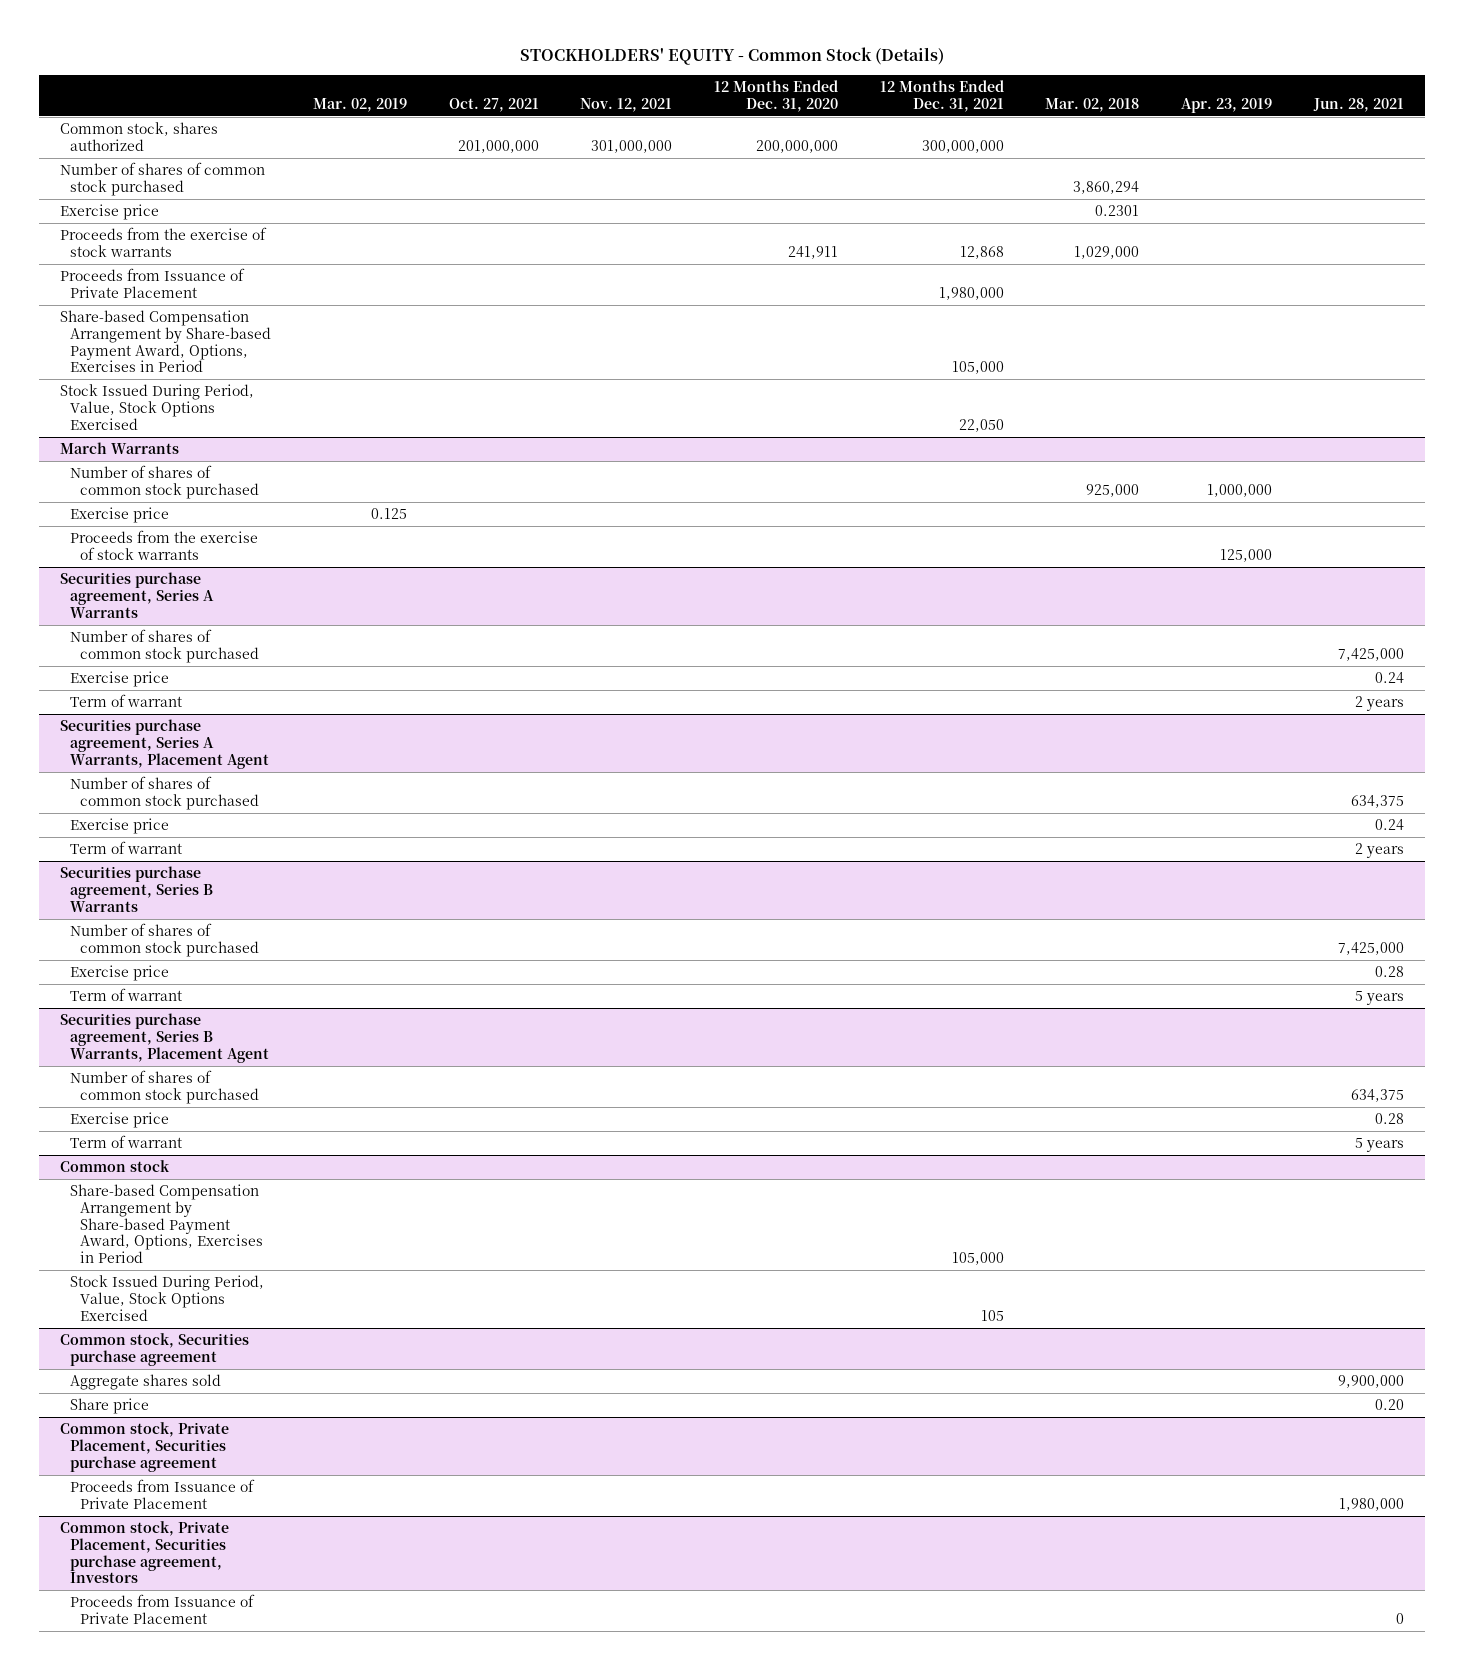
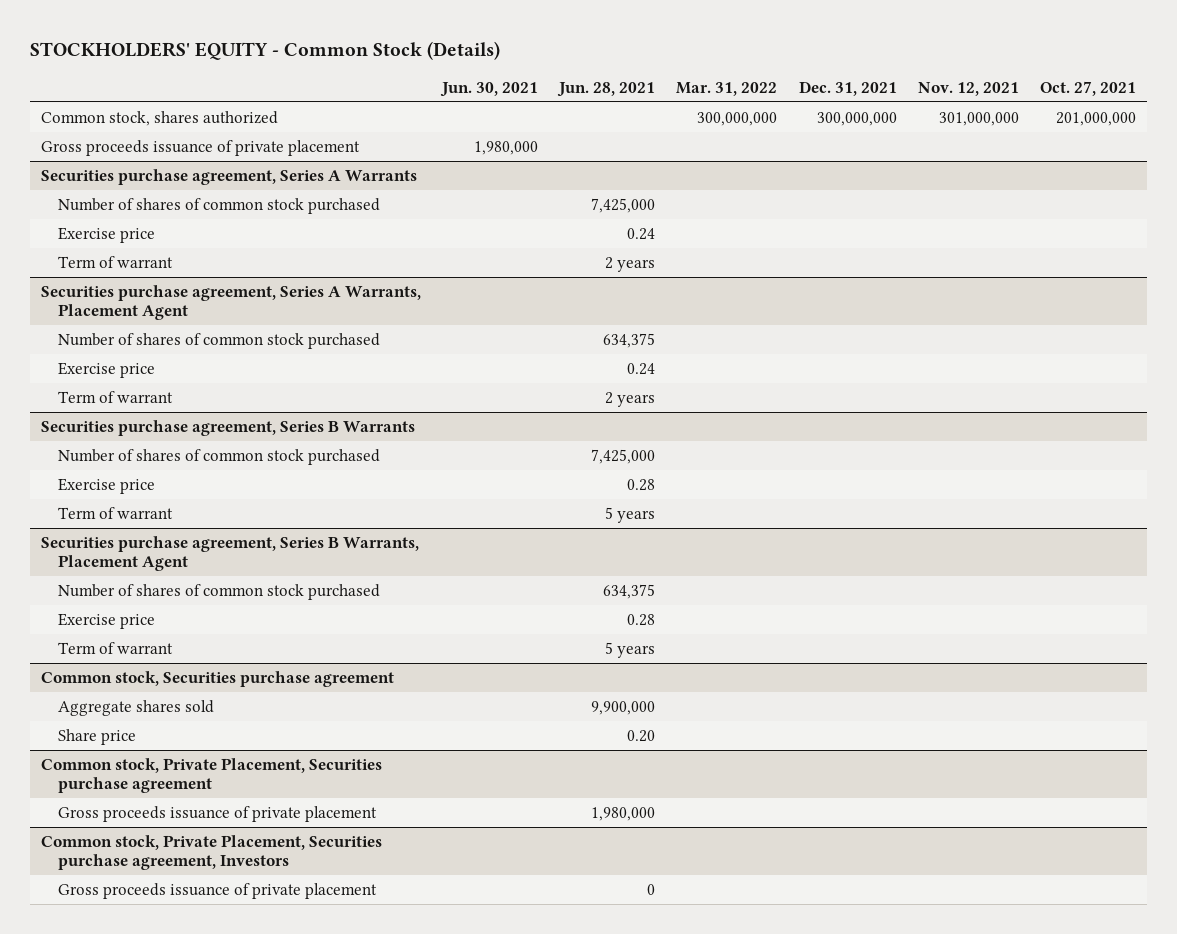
- | Mar. 02, 2019 | Oct. 27, 2021 | Nov. 12, 2021 | 12 Months Ended Dec. 31, 2020 | 12 Months Ended Dec. 31, 2021 | Mar. 02, 2018 | Apr. 23, 2019 | Jun. 28, 2021
+ | Jun. 30, 2021 | Jun. 28, 2021 | Mar. 31, 2022 | Dec. 31, 2021 | Nov. 12, 2021 | Oct. 27, 2021
- Number of shares of common stock purchased | | | | | | 3,860,294 | |
- Exercise price | | | | | | 0.2301 | |
- Proceeds from the exercise of stock warrants | | | | 241,911 | 12,868 | 1,029,000 | |
- Proceeds from Issuance of Private Placement | | | | | 1,980,000 | | |
- Share-based Compensation Arrangement by Share-based Payment Award, Options, Exercises in Period | | | | | 105,000 | | |
- Stock Issued During Period, Value, Stock Options Exercised | | | | | 22,050 | | |
- March Warrants
- Number of shares of common stock purchased | | | | | | 925,000 | 1,000,000 |
- Exercise price | 0.125 | | | | | | |
- Proceeds from the exercise of stock warrants | | | | | | | 125,000 |
+ Gross proceeds issuance of private placement | 1,980,000 | | | | |
- Common stock
- Share-based Compensation Arrangement by Share-based Payment Award, Options, Exercises in Period | | | | | 105,000 | | |
- Stock Issued During Period, Value, Stock Options Exercised | | | | | 105 | | |
@ Common stock, Private Placement, Securities purchase agreement
- Proceeds from Issuance of Private Placement | | | | | | | | 1,980,000
+ Gross proceeds issuance of private placement | | 1,980,000 | | | |
@ Common stock, Private Placement, Securities purchase agreement, Investors
- Proceeds from Issuance of Private Placement | | | | | | | | 0
+ Gross proceeds issuance of private placement | | 0 | | | |

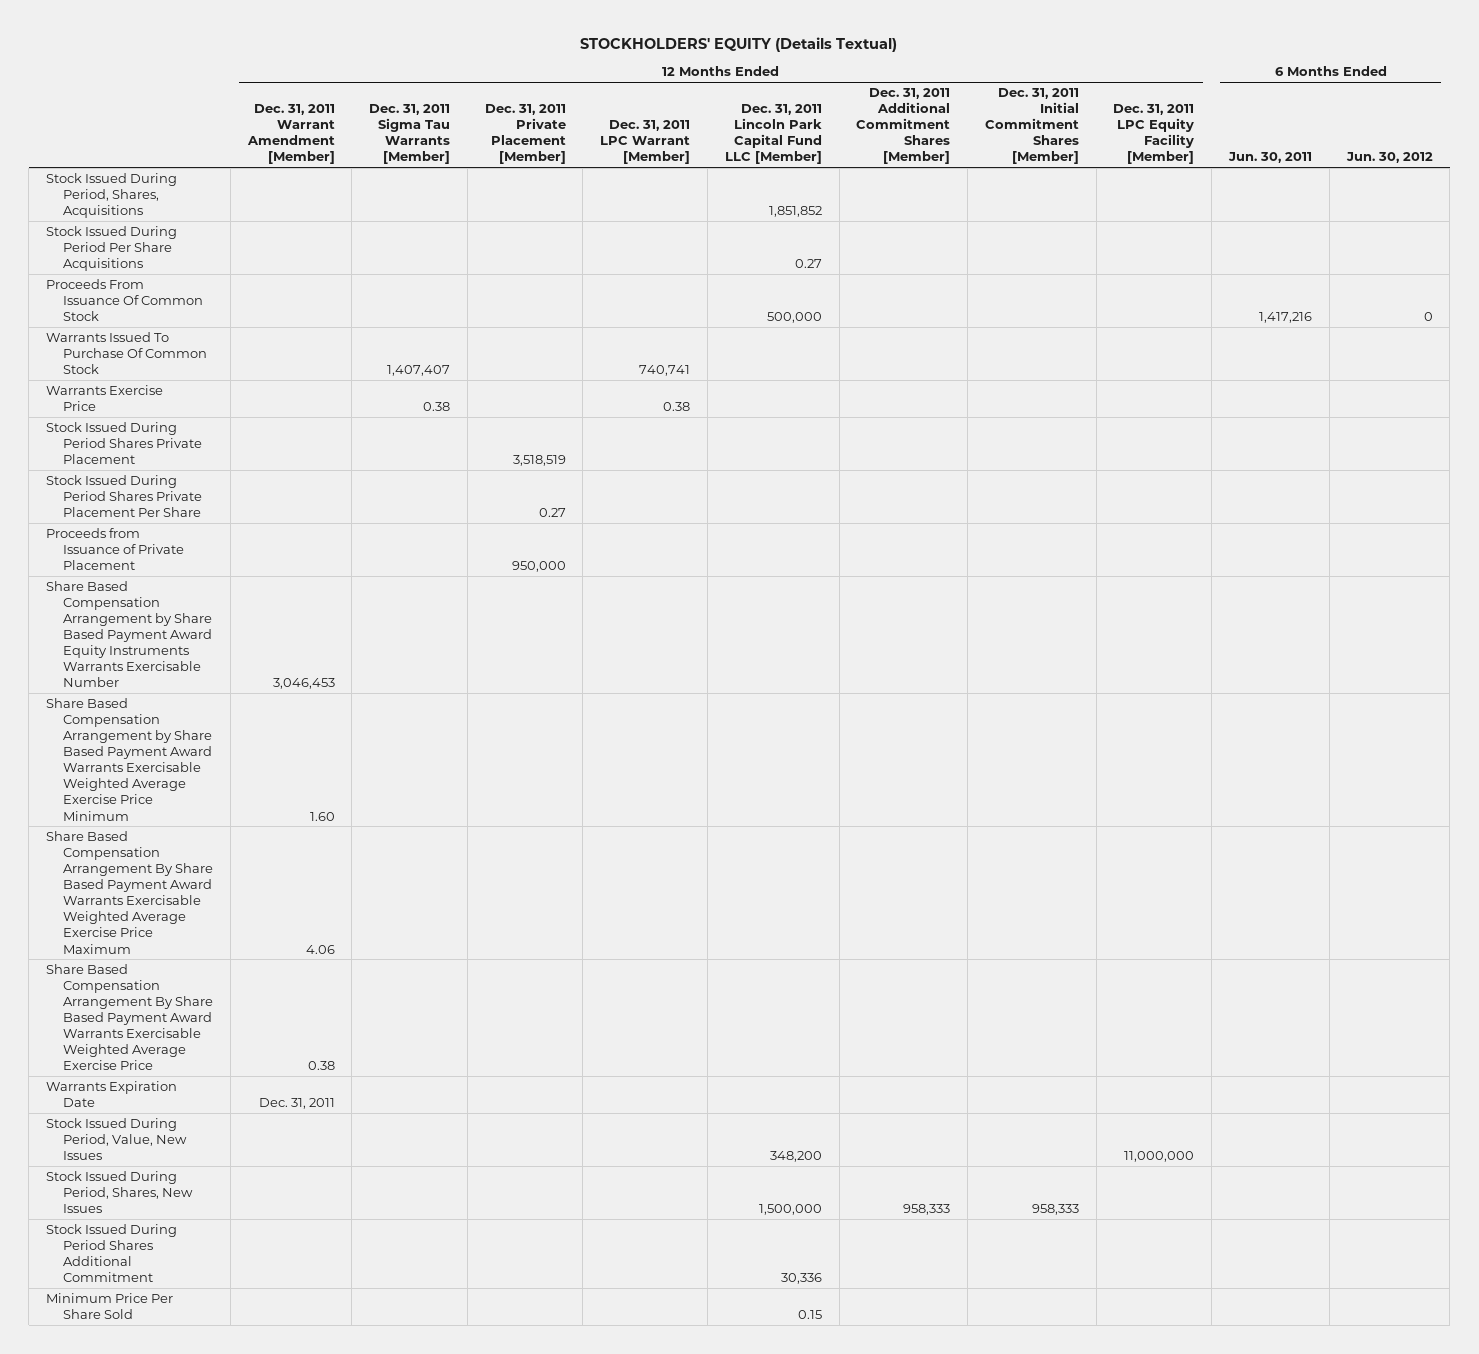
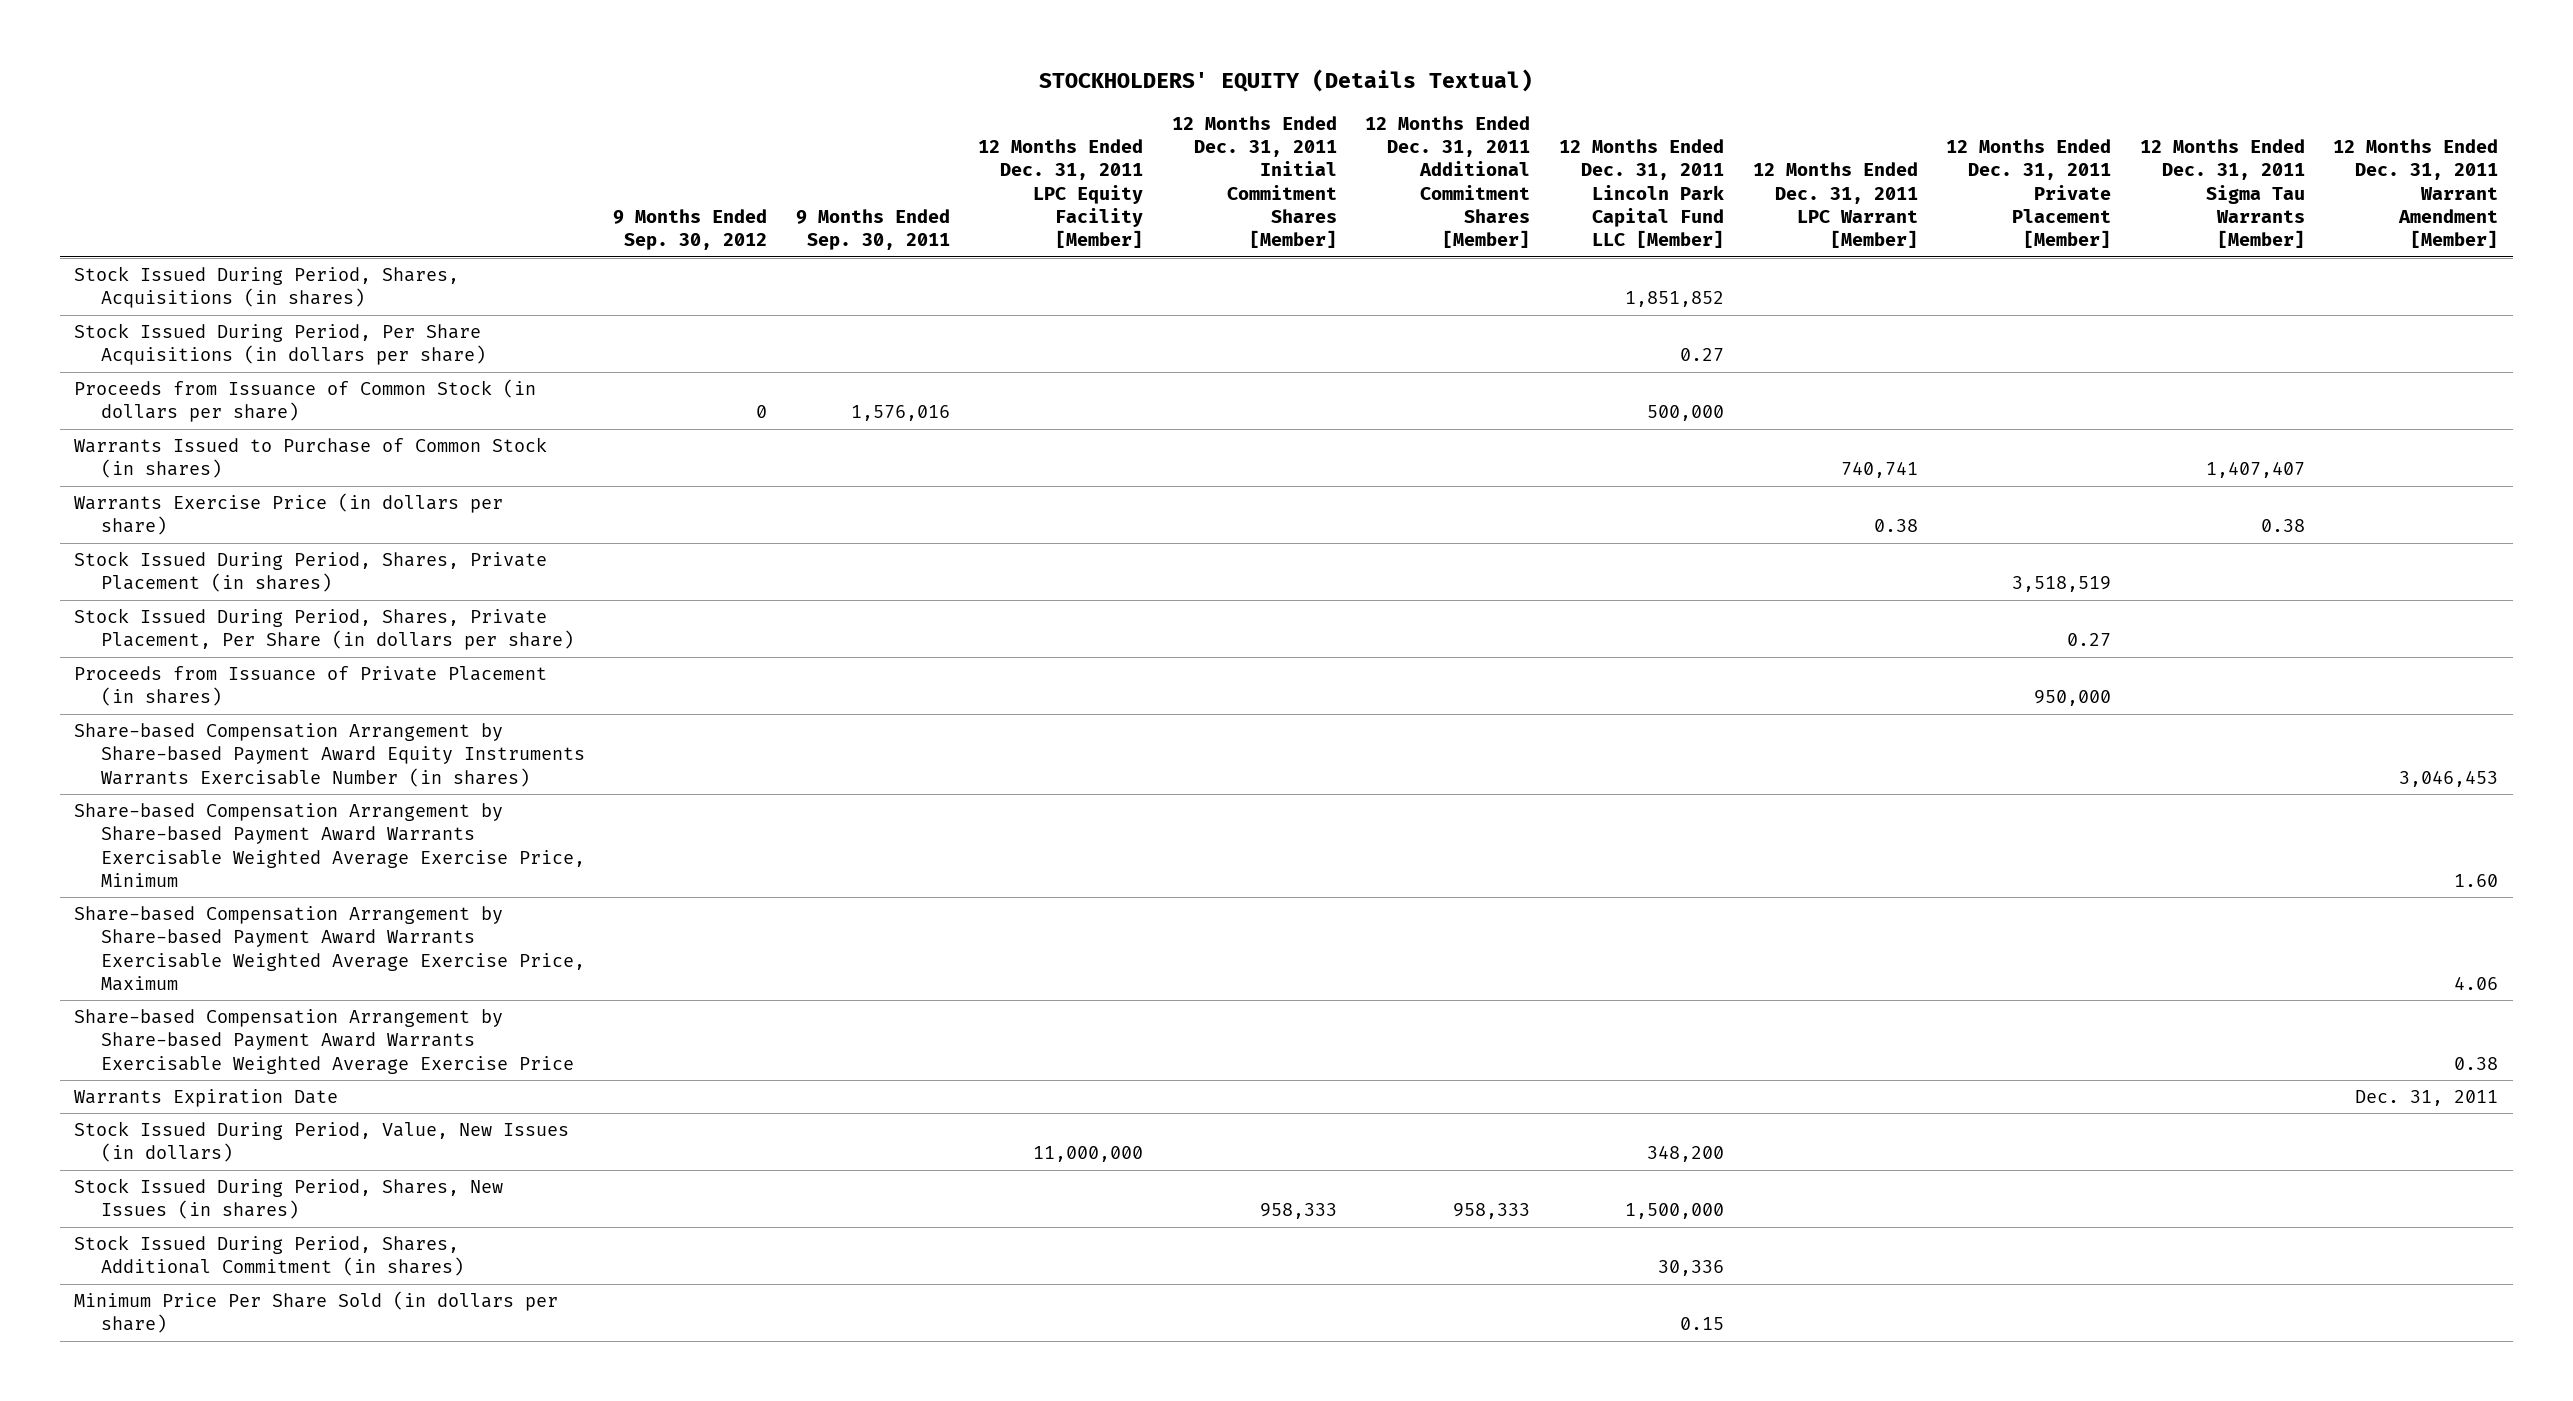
- | 12 Months Ended Dec. 31, 2011 Warrant Amendment [Member] | 12 Months Ended Dec. 31, 2011 Sigma Tau Warrants [Member] | 12 Months Ended Dec. 31, 2011 Private Placement [Member] | 12 Months Ended Dec. 31, 2011 LPC Warrant [Member] | 12 Months Ended Dec. 31, 2011 Lincoln Park Capital Fund LLC [Member] | 12 Months Ended Dec. 31, 2011 Additional Commitment Shares [Member] | 12 Months Ended Dec. 31, 2011 Initial Commitment Shares [Member] | 12 Months Ended Dec. 31, 2011 LPC Equity Facility [Member] | 6 Months Ended Jun. 30, 2011 | 6 Months Ended Jun. 30, 2012
+ | 9 Months Ended Sep. 30, 2012 | 9 Months Ended Sep. 30, 2011 | 12 Months Ended Dec. 31, 2011 LPC Equity Facility [Member] | 12 Months Ended Dec. 31, 2011 Initial Commitment Shares [Member] | 12 Months Ended Dec. 31, 2011 Additional Commitment Shares [Member] | 12 Months Ended Dec. 31, 2011 Lincoln Park Capital Fund LLC [Member] | 12 Months Ended Dec. 31, 2011 LPC Warrant [Member] | 12 Months Ended Dec. 31, 2011 Private Placement [Member] | 12 Months Ended Dec. 31, 2011 Sigma Tau Warrants [Member] | 12 Months Ended Dec. 31, 2011 Warrant Amendment [Member]
- Stock Issued During Period, Shares, Acquisitions | | | | | 1,851,852 | | | | |
- Stock Issued During Period Per Share Acquisitions | | | | | 0.27 | | | | |
- Proceeds From Issuance Of Common Stock | | | | | 500,000 | | | | 1,417,216 | 0
- Warrants Issued To Purchase Of Common Stock | | 1,407,407 | | 740,741 | | | | | |
- Warrants Exercise Price | | 0.38 | | 0.38 | | | | | |
- Stock Issued During Period Shares Private Placement | | | 3,518,519 | | | | | | |
- Stock Issued During Period Shares Private Placement Per Share | | | 0.27 | | | | | | |
- Proceeds from Issuance of Private Placement | | | 950,000 | | | | | | |
- Share Based Compensation Arrangement by Share Based Payment Award Equity Instruments Warrants Exercisable Number | 3,046,453 | | | | | | | | |
- Share Based Compensation Arrangement by Share Based Payment Award Warrants Exercisable Weighted Average Exercise Price Minimum | 1.60 | | | | | | | | |
- Share Based Compensation Arrangement By Share Based Payment Award Warrants Exercisable Weighted Average Exercise Price Maximum | 4.06 | | | | | | | | |
- Share Based Compensation Arrangement By Share Based Payment Award Warrants Exercisable Weighted Average Exercise Price | 0.38 | | | | | | | | |
+ Stock Issued During Period, Shares, Acquisitions (in shares) | | | | | | 1,851,852 | | | |
+ Stock Issued During Period, Per Share Acquisitions (in dollars per share) | | | | | | 0.27 | | | |
+ Proceeds from Issuance of Common Stock (in dollars per share) | 0 | 1,576,016 | | | | 500,000 | | | |
+ Warrants Issued to Purchase of Common Stock (in shares) | | | | | | | 740,741 | | 1,407,407 |
+ Warrants Exercise Price (in dollars per share) | | | | | | | 0.38 | | 0.38 |
+ Stock Issued During Period, Shares, Private Placement (in shares) | | | | | | | | 3,518,519 | |
+ Stock Issued During Period, Shares, Private Placement, Per Share (in dollars per share) | | | | | | | | 0.27 | |
+ Proceeds from Issuance of Private Placement (in shares) | | | | | | | | 950,000 | |
+ Share-based Compensation Arrangement by Share-based Payment Award Equity Instruments Warrants Exercisable Number (in shares) | | | | | | | | | | 3,046,453
+ Share-based Compensation Arrangement by Share-based Payment Award Warrants Exercisable Weighted Average Exercise Price, Minimum | | | | | | | | | | 1.60
+ Share-based Compensation Arrangement by Share-based Payment Award Warrants Exercisable Weighted Average Exercise Price, Maximum | | | | | | | | | | 4.06
+ Share-based Compensation Arrangement by Share-based Payment Award Warrants Exercisable Weighted Average Exercise Price | | | | | | | | | | 0.38
- Stock Issued During Period, Value, New Issues | | | | | 348,200 | | | 11,000,000 | |
- Stock Issued During Period, Shares, New Issues | | | | | 1,500,000 | 958,333 | 958,333 | | |
- Stock Issued During Period Shares Additional Commitment | | | | | 30,336 | | | | |
- Minimum Price Per Share Sold | | | | | 0.15 | | | | |
+ Stock Issued During Period, Value, New Issues (in dollars) | | | 11,000,000 | | | 348,200 | | | |
+ Stock Issued During Period, Shares, New Issues (in shares) | | | | 958,333 | 958,333 | 1,500,000 | | | |
+ Stock Issued During Period, Shares, Additional Commitment (in shares) | | | | | | 30,336 | | | |
+ Minimum Price Per Share Sold (in dollars per share) | | | | | | 0.15 | | | |

